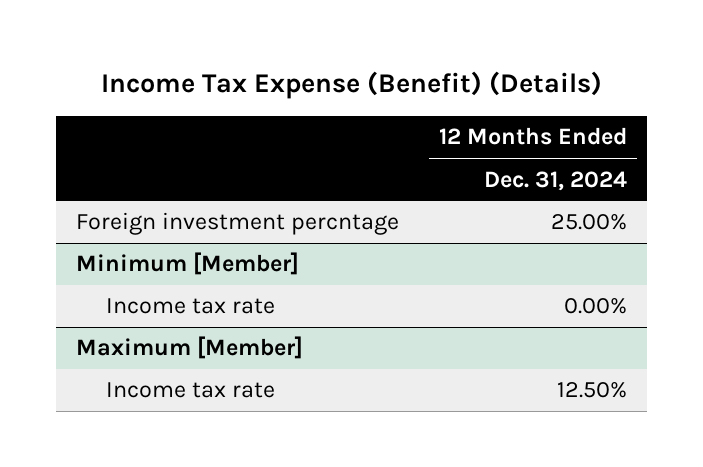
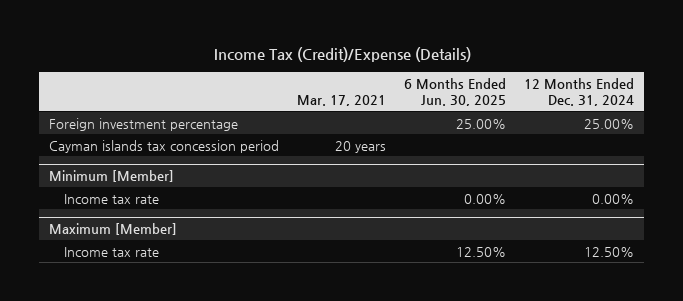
- Income Tax Expense (Benefit) (Details)
+ Income Tax (Credit)/Expense (Details)
- | 12 Months Ended Dec. 31, 2024
+ | Mar. 17, 2021 | 6 Months Ended Jun. 30, 2025 | 12 Months Ended Dec. 31, 2024
- Foreign investment percntage | 25.00%
+ Foreign investment percentage | | 25.00% | 25.00%
+ Cayman islands tax concession period | 20 years | |

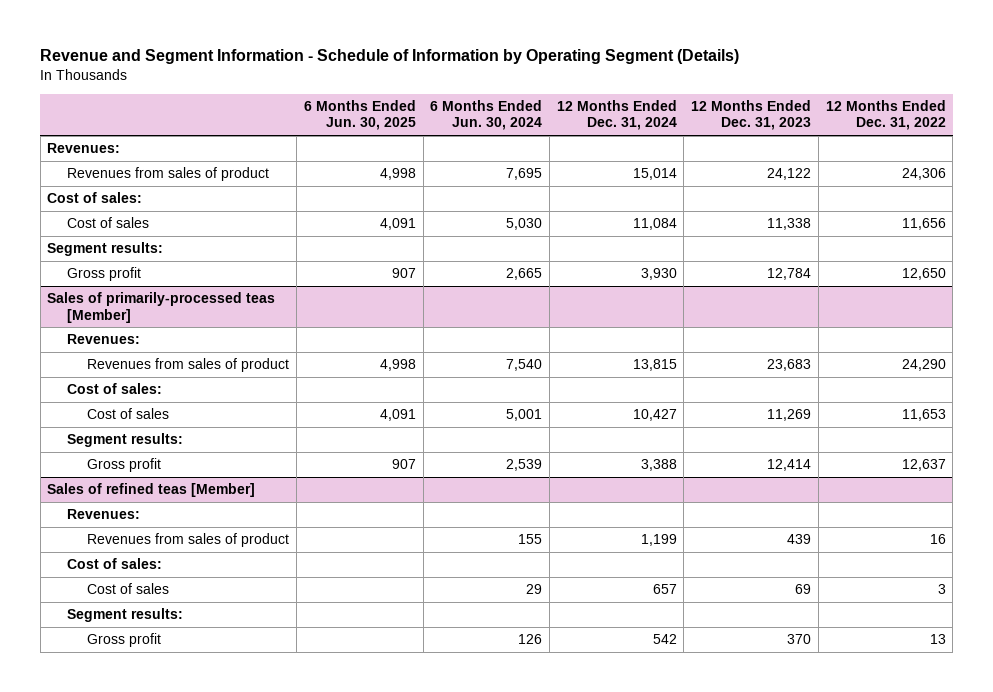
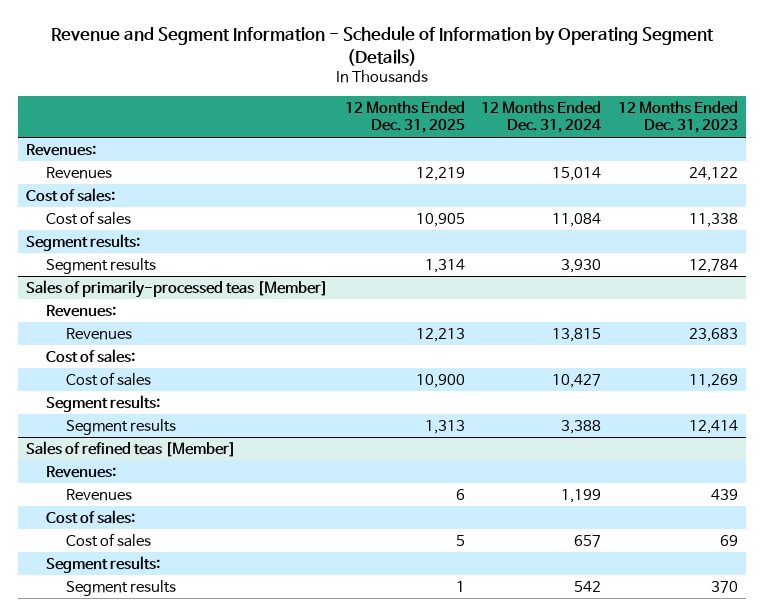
- | 6 Months Ended Jun. 30, 2025 | 6 Months Ended Jun. 30, 2024 | 12 Months Ended Dec. 31, 2024 | 12 Months Ended Dec. 31, 2023 | 12 Months Ended Dec. 31, 2022
+ | 12 Months Ended Dec. 31, 2025 | 12 Months Ended Dec. 31, 2024 | 12 Months Ended Dec. 31, 2023
- Revenues from sales of product | 4,998 | 7,695 | 15,014 | 24,122 | 24,306
+ Revenues | 12,219 | 15,014 | 24,122
- Gross profit | 907 | 2,665 | 3,930 | 12,784 | 12,650
+ Segment results | 1,314 | 3,930 | 12,784
@ Sales of primarily-processed teas [Member]
- Revenues from sales of product | 4,998 | 7,540 | 13,815 | 23,683 | 24,290
+ Revenues | 12,213 | 13,815 | 23,683
- Gross profit | 907 | 2,539 | 3,388 | 12,414 | 12,637
+ Segment results | 1,313 | 3,388 | 12,414
@ Sales of refined teas [Member]
- Revenues from sales of product | | 155 | 1,199 | 439 | 16
+ Revenues | 6 | 1,199 | 439
- Gross profit | | 126 | 542 | 370 | 13
+ Segment results | 1 | 542 | 370

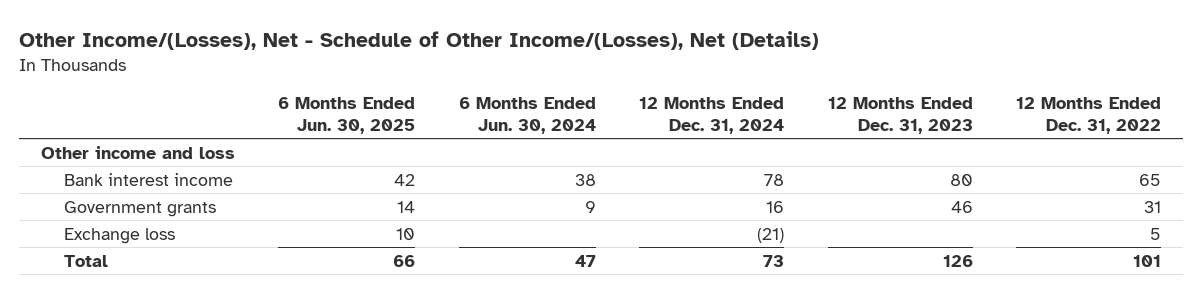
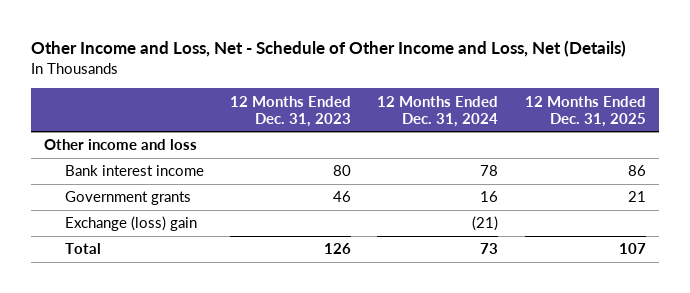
- Other Income/(Losses), Net - Schedule of Other Income/(Losses), Net (Details)
+ Other Income and Loss, Net - Schedule of Other Income and Loss, Net (Details)
- | 6 Months Ended Jun. 30, 2025 | 6 Months Ended Jun. 30, 2024 | 12 Months Ended Dec. 31, 2024 | 12 Months Ended Dec. 31, 2023 | 12 Months Ended Dec. 31, 2022
+ | 12 Months Ended Dec. 31, 2023 | 12 Months Ended Dec. 31, 2024 | 12 Months Ended Dec. 31, 2025
- Exchange loss | 10 | | (21) | | 5
+ Exchange (loss) gain | | (21) |

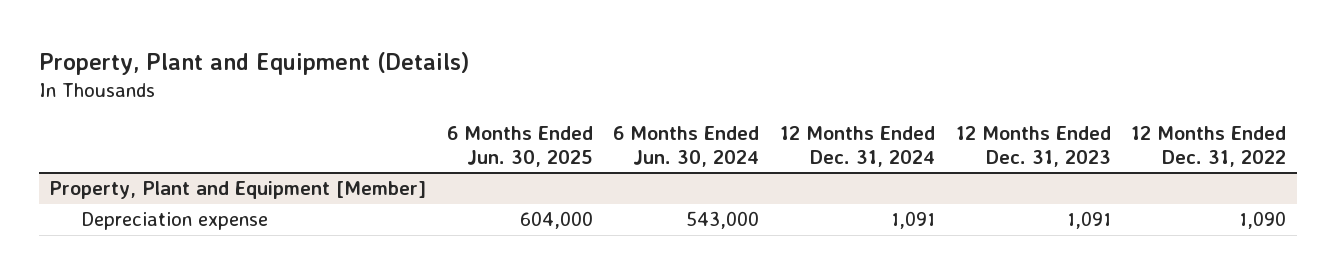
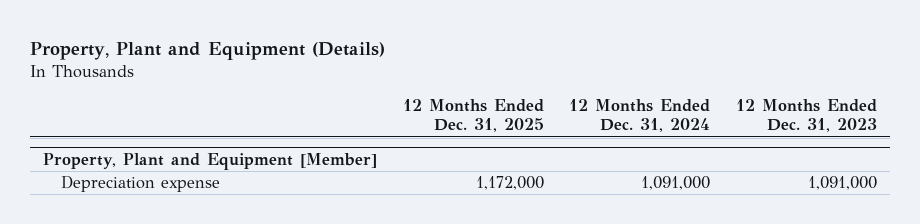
- | 6 Months Ended Jun. 30, 2025 | 6 Months Ended Jun. 30, 2024 | 12 Months Ended Dec. 31, 2024 | 12 Months Ended Dec. 31, 2023 | 12 Months Ended Dec. 31, 2022
+ | 12 Months Ended Dec. 31, 2025 | 12 Months Ended Dec. 31, 2024 | 12 Months Ended Dec. 31, 2023
@ Property, Plant and Equipment [Member]
- Depreciation expense | 604,000 | 543,000 | 1,091 | 1,091 | 1,090
+ Depreciation expense | 1,172,000 | 1,091,000 | 1,091,000

